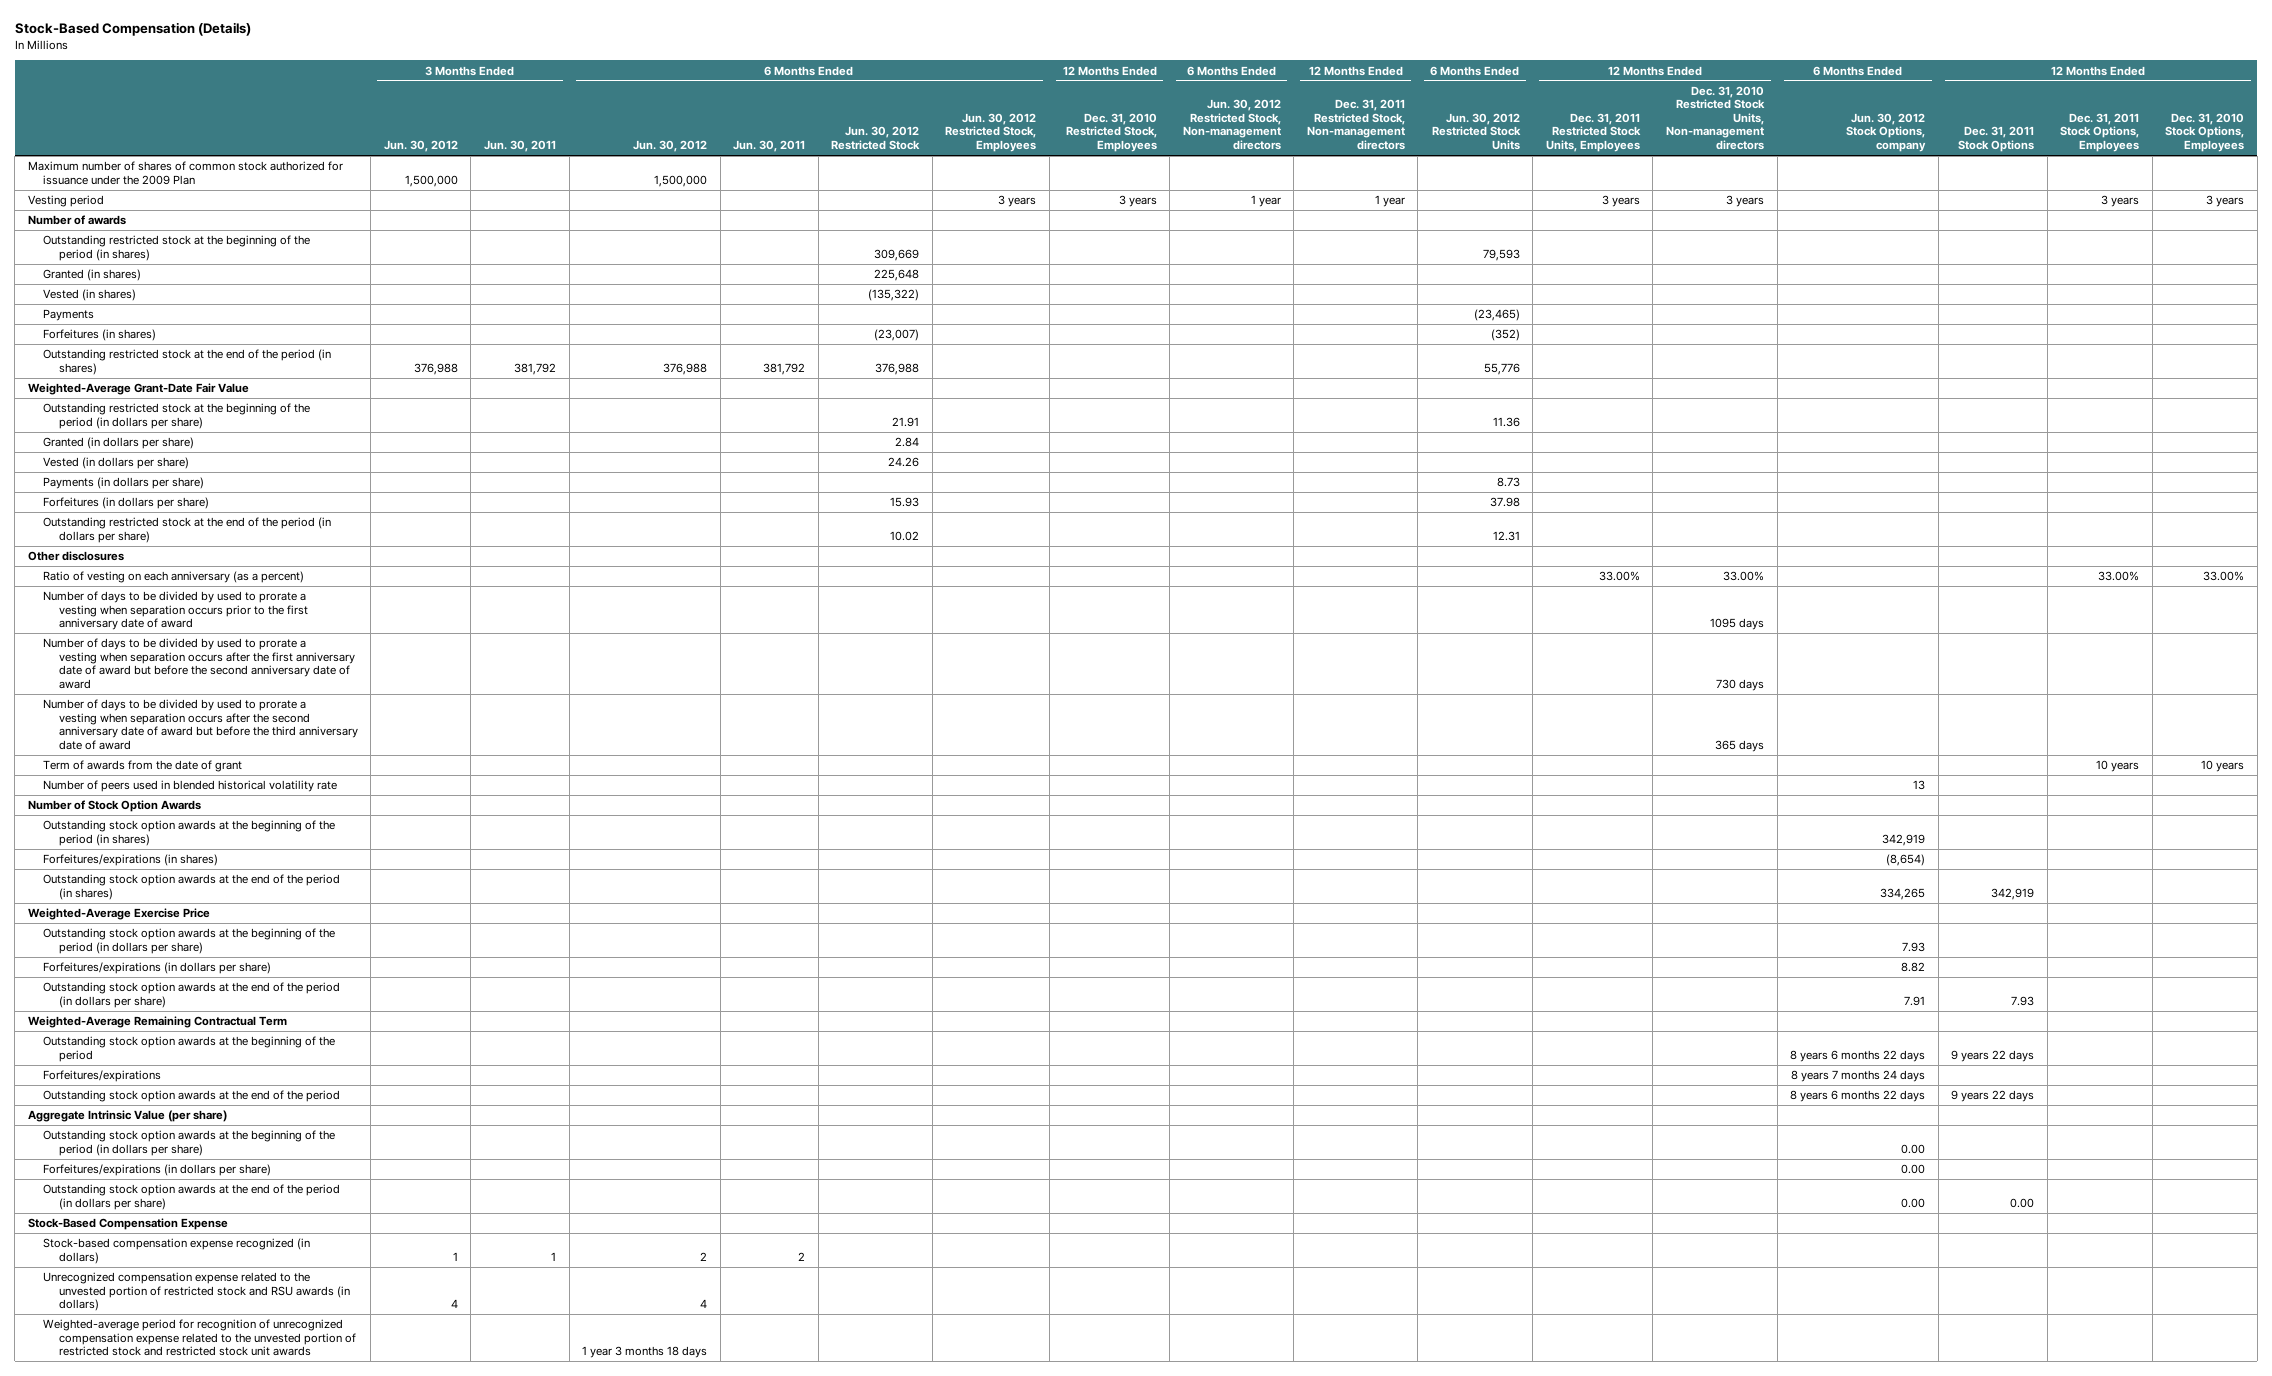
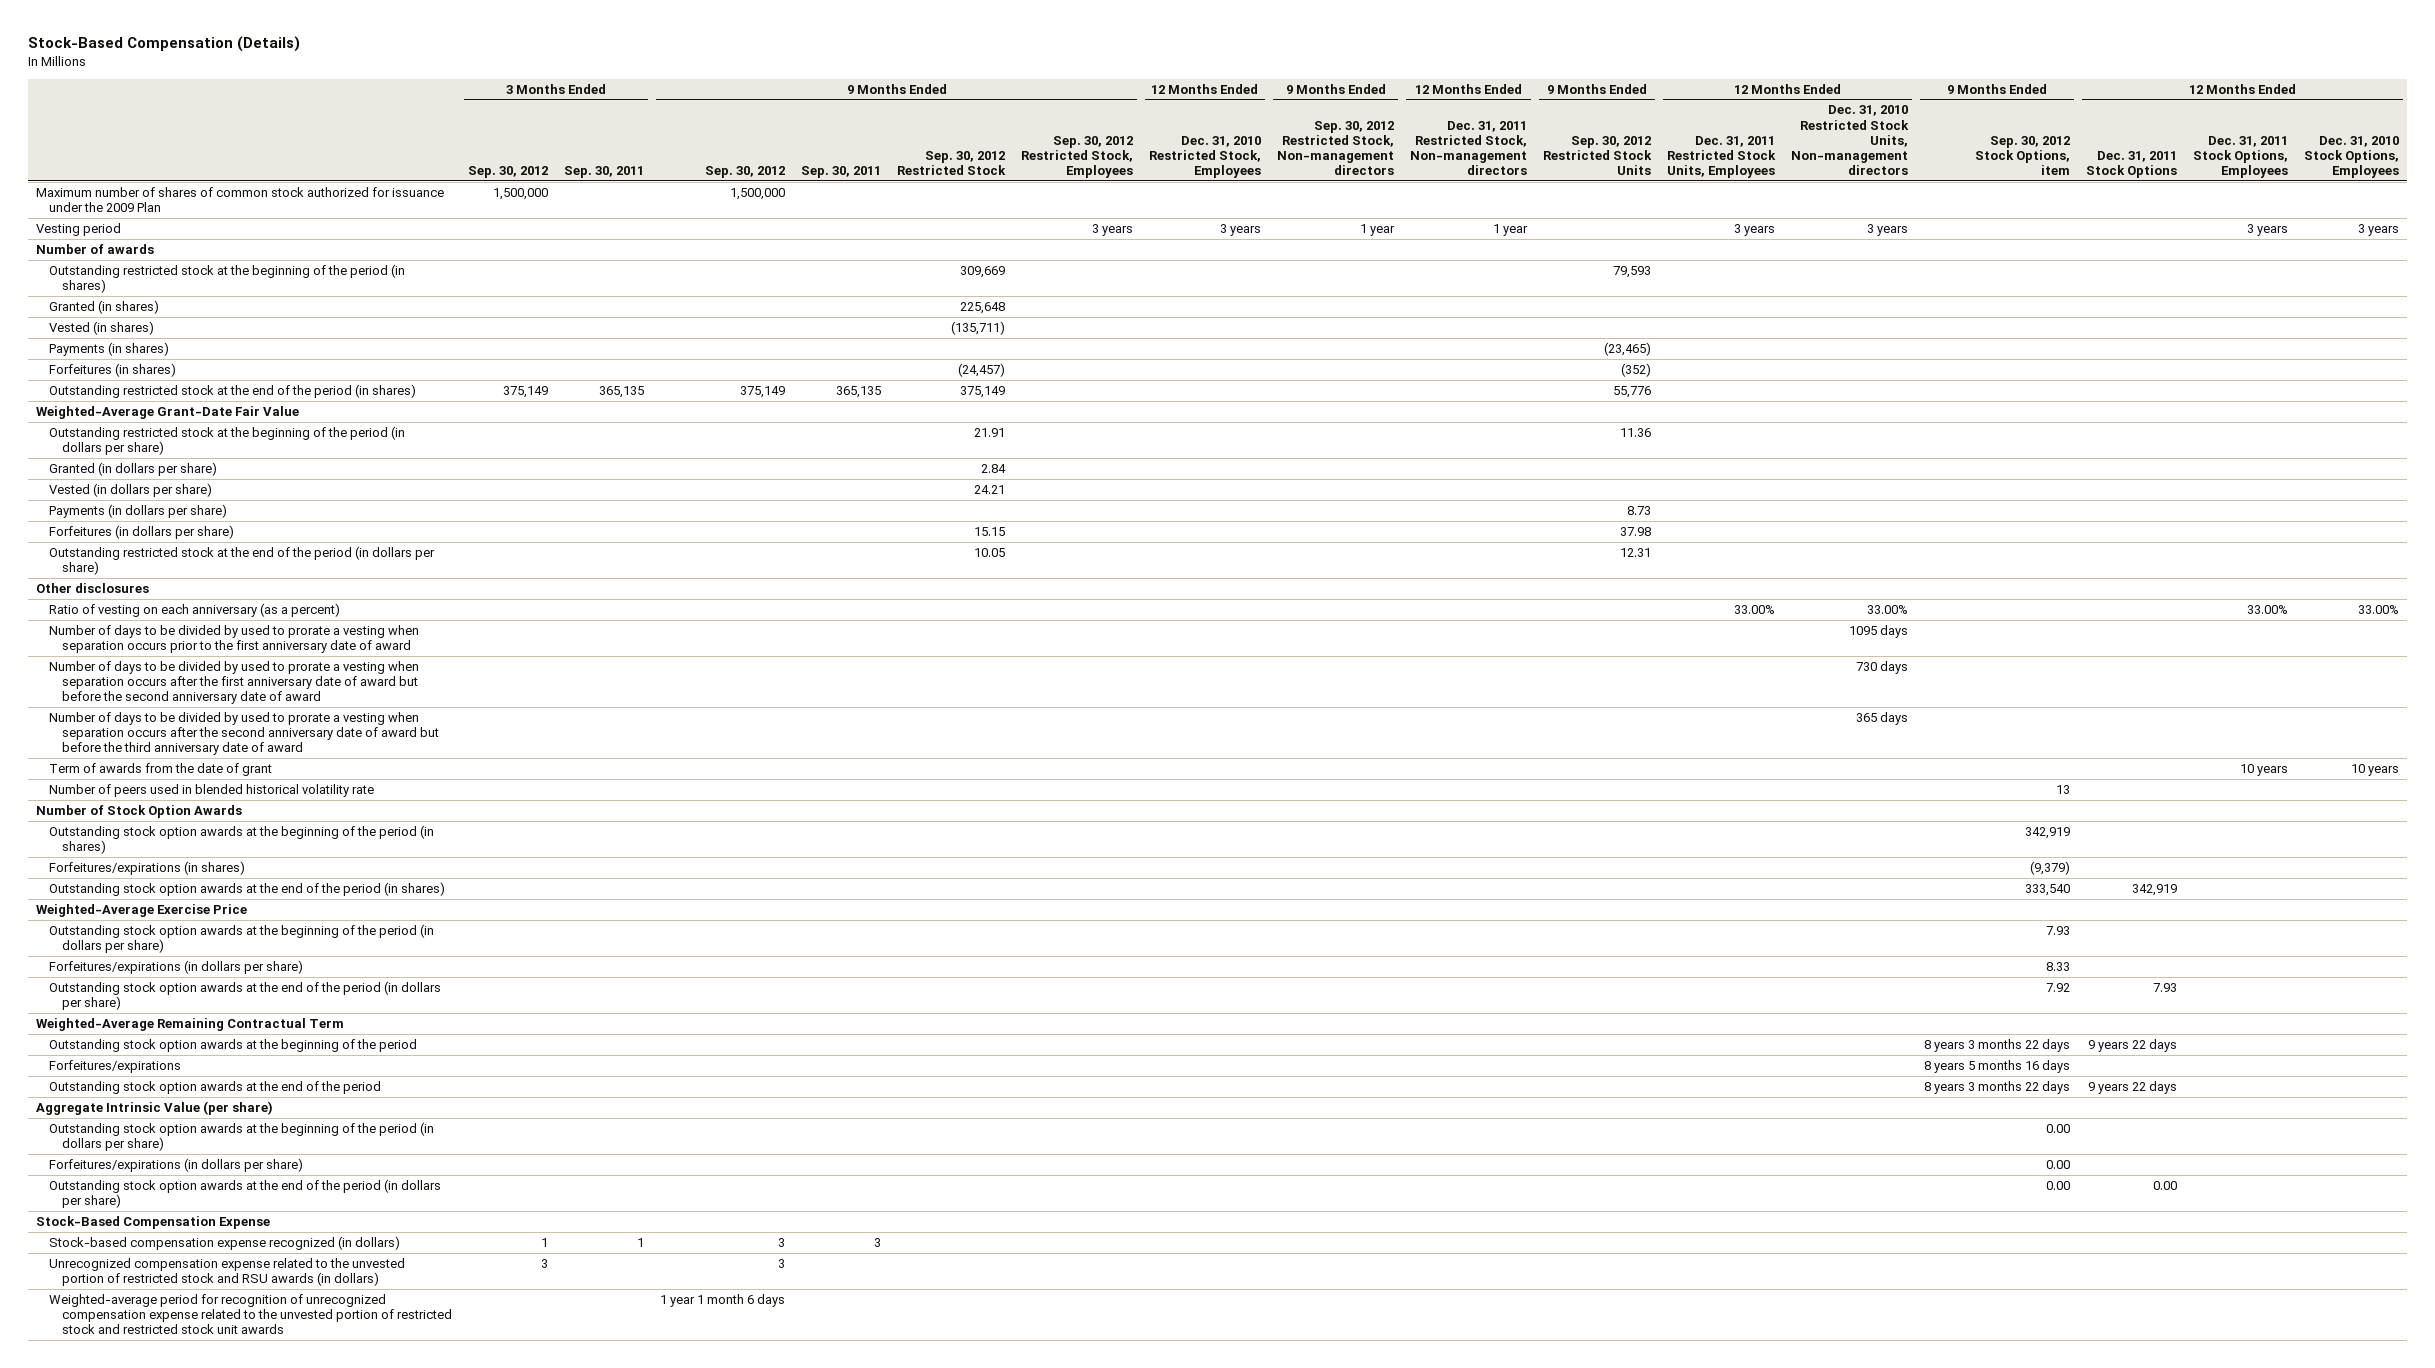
- | 3 Months Ended Jun. 30, 2012 | 3 Months Ended Jun. 30, 2011 | 6 Months Ended Jun. 30, 2012 | 6 Months Ended Jun. 30, 2011 | 6 Months Ended Jun. 30, 2012 Restricted Stock | 6 Months Ended Jun. 30, 2012 Restricted Stock, Employees | 12 Months Ended Dec. 31, 2010 Restricted Stock, Employees | 6 Months Ended Jun. 30, 2012 Restricted Stock, Non-management directors | 12 Months Ended Dec. 31, 2011 Restricted Stock, Non-management directors | 6 Months Ended Jun. 30, 2012 Restricted Stock Units | 12 Months Ended Dec. 31, 2011 Restricted Stock Units, Employees | 12 Months Ended Dec. 31, 2010 Restricted Stock Units, Non-management directors | 6 Months Ended Jun. 30, 2012 Stock Options, company | 12 Months Ended Dec. 31, 2011 Stock Options | 12 Months Ended Dec. 31, 2011 Stock Options, Employees | 12 Months Ended Dec. 31, 2010 Stock Options, Employees
+ | 3 Months Ended Sep. 30, 2012 | 3 Months Ended Sep. 30, 2011 | 9 Months Ended Sep. 30, 2012 | 9 Months Ended Sep. 30, 2011 | 9 Months Ended Sep. 30, 2012 Restricted Stock | 9 Months Ended Sep. 30, 2012 Restricted Stock, Employees | 12 Months Ended Dec. 31, 2010 Restricted Stock, Employees | 9 Months Ended Sep. 30, 2012 Restricted Stock, Non-management directors | 12 Months Ended Dec. 31, 2011 Restricted Stock, Non-management directors | 9 Months Ended Sep. 30, 2012 Restricted Stock Units | 12 Months Ended Dec. 31, 2011 Restricted Stock Units, Employees | 12 Months Ended Dec. 31, 2010 Restricted Stock Units, Non-management directors | 9 Months Ended Sep. 30, 2012 Stock Options, item | 12 Months Ended Dec. 31, 2011 Stock Options | 12 Months Ended Dec. 31, 2011 Stock Options, Employees | 12 Months Ended Dec. 31, 2010 Stock Options, Employees
- Payments | | | | | | | | | | (23,465) | | | | | |
+ Payments (in shares) | | | | | | | | | | (23,465) | | | | | |

